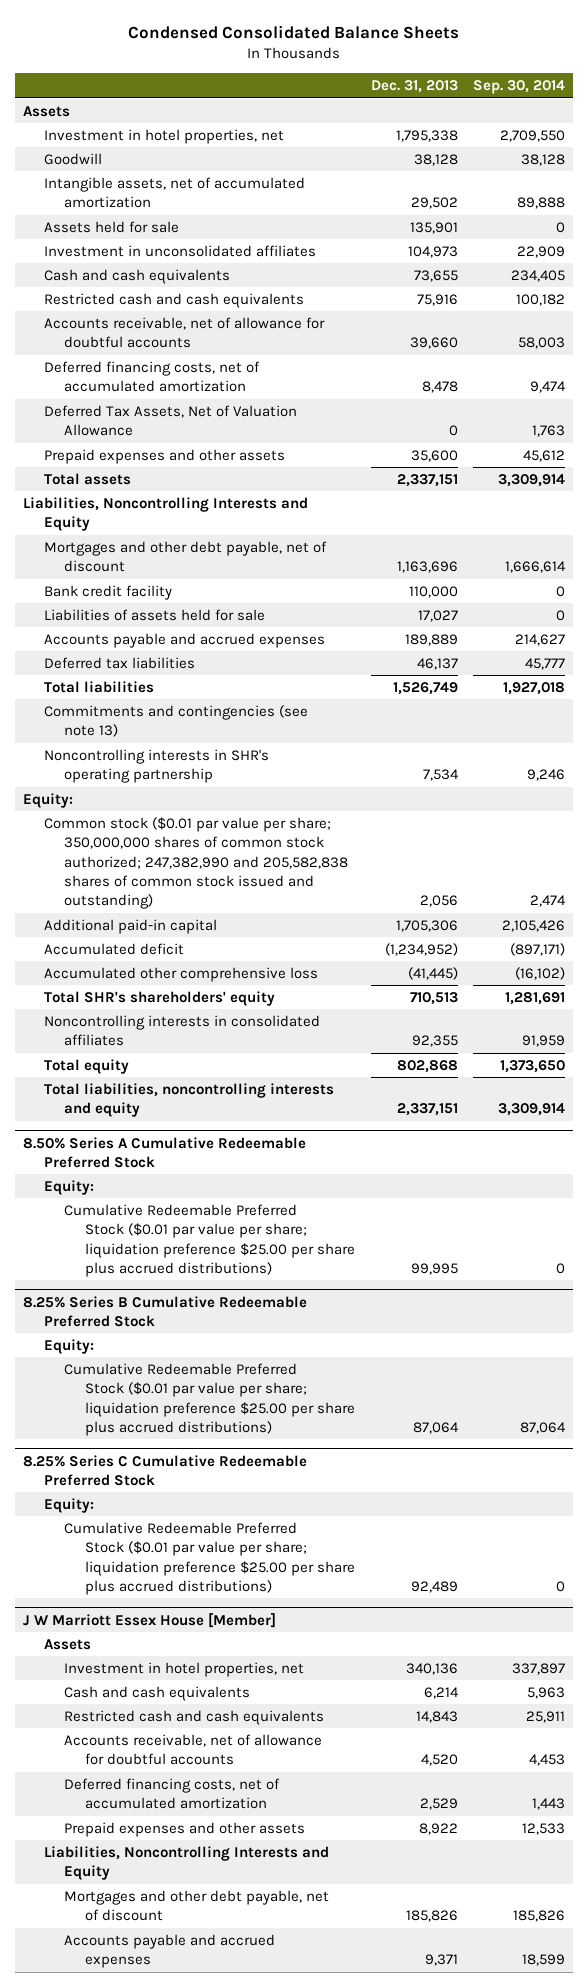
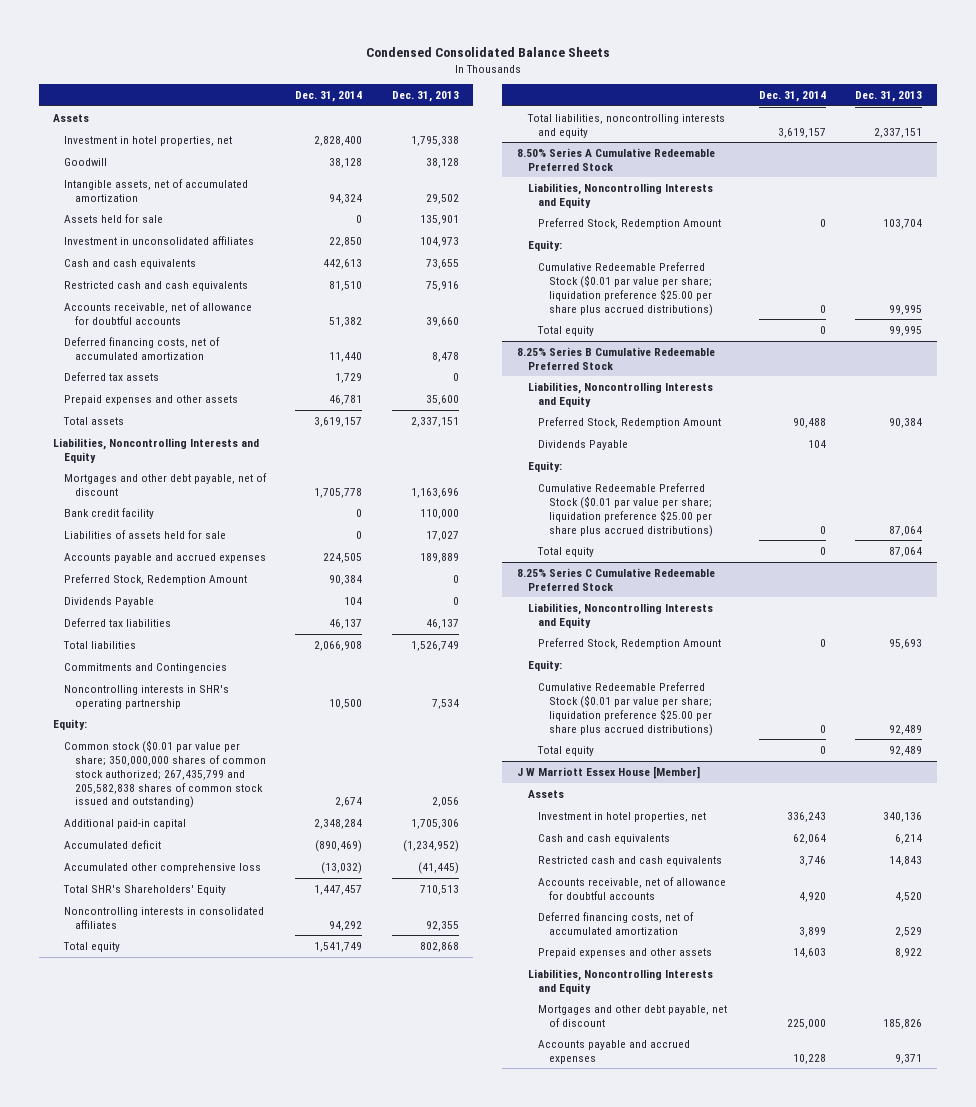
- | Dec. 31, 2013 | Sep. 30, 2014
+ | Dec. 31, 2014 | Dec. 31, 2013
- Deferred Tax Assets, Net of Valuation Allowance | 0 | 1,763
+ Deferred tax assets | 1,729 | 0
+ Preferred Stock, Redemption Amount | 90,384 | 0
+ Dividends Payable | 104 | 0
- Commitments and contingencies (see note 13)
+ Commitments and Contingencies
- Common stock ($0.01 par value per share; 350,000,000 shares of common stock authorized; 247,382,990 and 205,582,838 shares of common stock issued and outstanding) | 2,056 | 2,474
+ Common stock ($0.01 par value per share; 350,000,000 shares of common stock authorized; 267,435,799 and 205,582,838 shares of common stock issued and outstanding) | 2,674 | 2,056
- Total SHR's shareholders' equity | 710,513 | 1,281,691
+ Total SHR's Shareholders' Equity | 1,447,457 | 710,513
@ 8.50% Series A Cumulative Redeemable Preferred Stock
+ Liabilities, Noncontrolling Interests and Equity
+ Preferred Stock, Redemption Amount | 0 | 103,704
+ Total equity | 0 | 99,995
@ 8.25% Series B Cumulative Redeemable Preferred Stock
+ Liabilities, Noncontrolling Interests and Equity
+ Preferred Stock, Redemption Amount | 90,488 | 90,384
+ Dividends Payable | 104 |
+ Total equity | 0 | 87,064
@ 8.25% Series C Cumulative Redeemable Preferred Stock
+ Liabilities, Noncontrolling Interests and Equity
+ Preferred Stock, Redemption Amount | 0 | 95,693
+ Total equity | 0 | 92,489

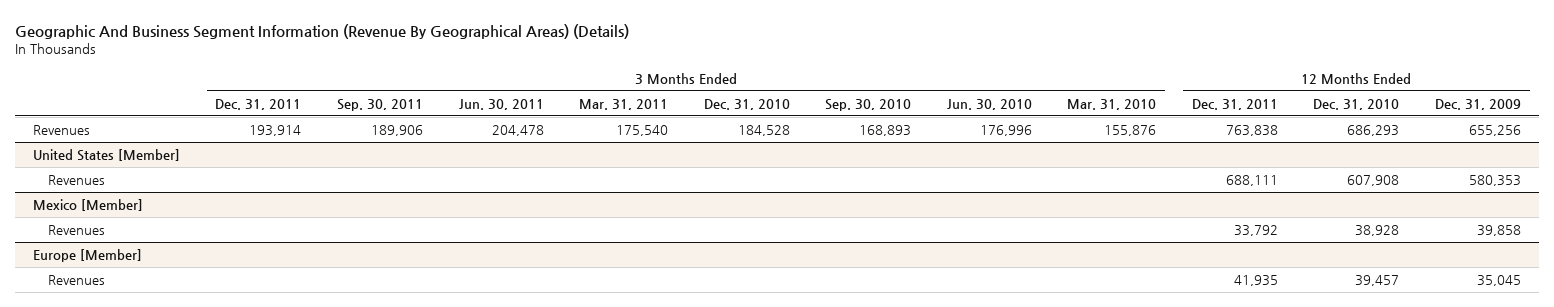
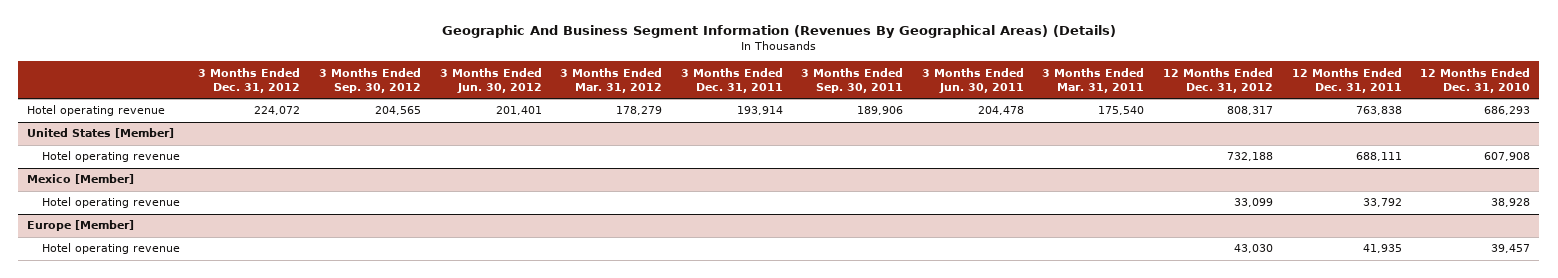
- Geographic And Business Segment Information (Revenue By Geographical Areas) (Details)
+ Geographic And Business Segment Information (Revenues By Geographical Areas) (Details)
- | 3 Months Ended Dec. 31, 2011 | 3 Months Ended Sep. 30, 2011 | 3 Months Ended Jun. 30, 2011 | 3 Months Ended Mar. 31, 2011 | 3 Months Ended Dec. 31, 2010 | 3 Months Ended Sep. 30, 2010 | 3 Months Ended Jun. 30, 2010 | 3 Months Ended Mar. 31, 2010 | 12 Months Ended Dec. 31, 2011 | 12 Months Ended Dec. 31, 2010 | 12 Months Ended Dec. 31, 2009
+ | 3 Months Ended Dec. 31, 2012 | 3 Months Ended Sep. 30, 2012 | 3 Months Ended Jun. 30, 2012 | 3 Months Ended Mar. 31, 2012 | 3 Months Ended Dec. 31, 2011 | 3 Months Ended Sep. 30, 2011 | 3 Months Ended Jun. 30, 2011 | 3 Months Ended Mar. 31, 2011 | 12 Months Ended Dec. 31, 2012 | 12 Months Ended Dec. 31, 2011 | 12 Months Ended Dec. 31, 2010
- Revenues | 193,914 | 189,906 | 204,478 | 175,540 | 184,528 | 168,893 | 176,996 | 155,876 | 763,838 | 686,293 | 655,256
+ Hotel operating revenue | 224,072 | 204,565 | 201,401 | 178,279 | 193,914 | 189,906 | 204,478 | 175,540 | 808,317 | 763,838 | 686,293
@ United States [Member]
- Revenues | | | | | | | | | 688,111 | 607,908 | 580,353
+ Hotel operating revenue | | | | | | | | | 732,188 | 688,111 | 607,908
@ Mexico [Member]
- Revenues | | | | | | | | | 33,792 | 38,928 | 39,858
+ Hotel operating revenue | | | | | | | | | 33,099 | 33,792 | 38,928
@ Europe [Member]
- Revenues | | | | | | | | | 41,935 | 39,457 | 35,045
+ Hotel operating revenue | | | | | | | | | 43,030 | 41,935 | 39,457

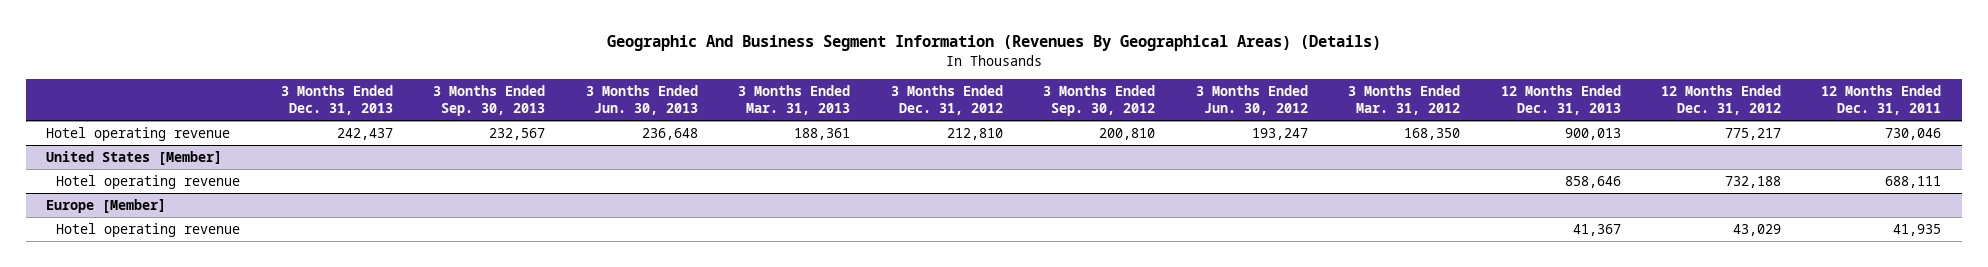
- | 3 Months Ended Dec. 31, 2012 | 3 Months Ended Sep. 30, 2012 | 3 Months Ended Jun. 30, 2012 | 3 Months Ended Mar. 31, 2012 | 3 Months Ended Dec. 31, 2011 | 3 Months Ended Sep. 30, 2011 | 3 Months Ended Jun. 30, 2011 | 3 Months Ended Mar. 31, 2011 | 12 Months Ended Dec. 31, 2012 | 12 Months Ended Dec. 31, 2011 | 12 Months Ended Dec. 31, 2010
+ | 3 Months Ended Dec. 31, 2013 | 3 Months Ended Sep. 30, 2013 | 3 Months Ended Jun. 30, 2013 | 3 Months Ended Mar. 31, 2013 | 3 Months Ended Dec. 31, 2012 | 3 Months Ended Sep. 30, 2012 | 3 Months Ended Jun. 30, 2012 | 3 Months Ended Mar. 31, 2012 | 12 Months Ended Dec. 31, 2013 | 12 Months Ended Dec. 31, 2012 | 12 Months Ended Dec. 31, 2011
- Hotel operating revenue | 224,072 | 204,565 | 201,401 | 178,279 | 193,914 | 189,906 | 204,478 | 175,540 | 808,317 | 763,838 | 686,293
+ Hotel operating revenue | 242,437 | 232,567 | 236,648 | 188,361 | 212,810 | 200,810 | 193,247 | 168,350 | 900,013 | 775,217 | 730,046
- Mexico [Member]
- Hotel operating revenue | | | | | | | | | 33,099 | 33,792 | 38,928
@ Europe [Member]
- Hotel operating revenue | | | | | | | | | 43,030 | 41,935 | 39,457
+ Hotel operating revenue | | | | | | | | | 41,367 | 43,029 | 41,935

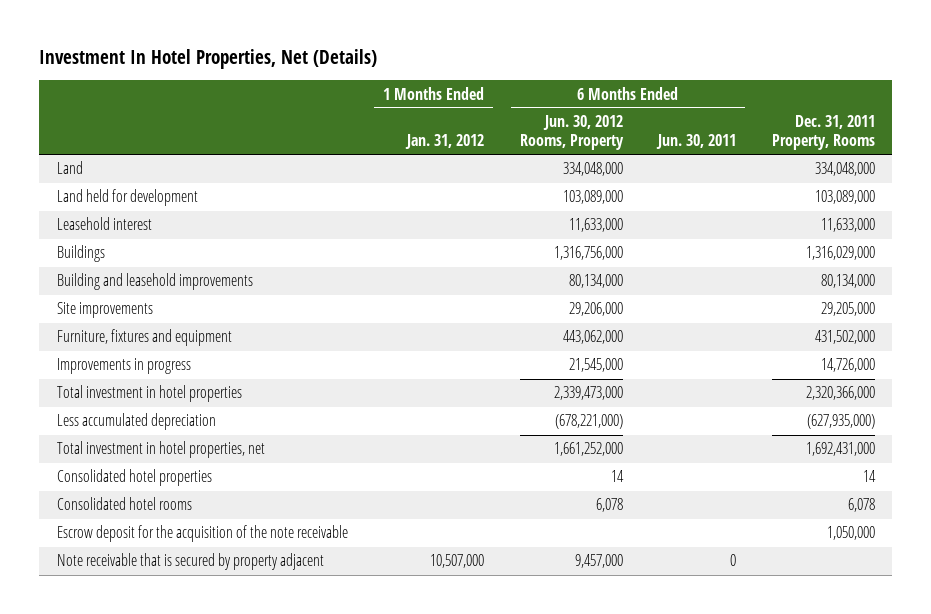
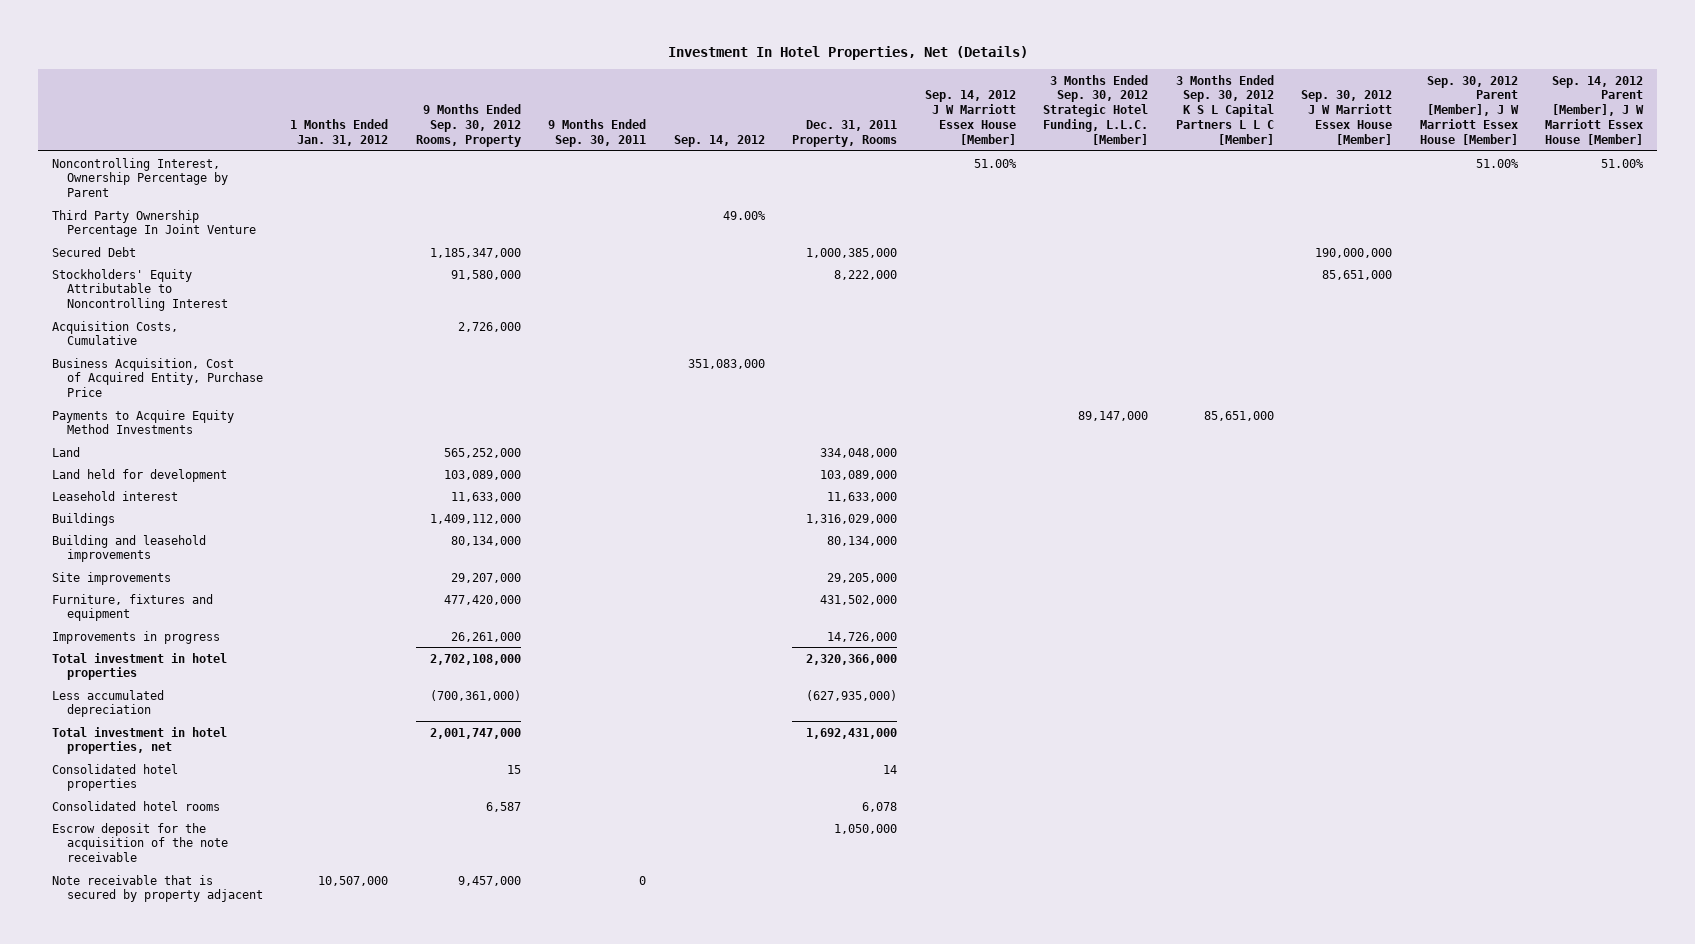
- | 1 Months Ended Jan. 31, 2012 | 6 Months Ended Jun. 30, 2012 Rooms, Property | 6 Months Ended Jun. 30, 2011 | Dec. 31, 2011 Property, Rooms
+ | 1 Months Ended Jan. 31, 2012 | 9 Months Ended Sep. 30, 2012 Rooms, Property | 9 Months Ended Sep. 30, 2011 | Sep. 14, 2012 | Dec. 31, 2011 Property, Rooms | Sep. 14, 2012 J W Marriott Essex House [Member] | 3 Months Ended Sep. 30, 2012 Strategic Hotel Funding, L.L.C. [Member] | 3 Months Ended Sep. 30, 2012 K S L Capital Partners L L C [Member] | Sep. 30, 2012 J W Marriott Essex House [Member] | Sep. 30, 2012 Parent [Member], J W Marriott Essex House [Member] | Sep. 14, 2012 Parent [Member], J W Marriott Essex House [Member]
+ Noncontrolling Interest, Ownership Percentage by Parent | | | | | | 51.00% | | | | 51.00% | 51.00%
+ Third Party Ownership Percentage In Joint Venture | | | | 49.00% | | | | | | |
+ Secured Debt | | 1,185,347,000 | | | 1,000,385,000 | | | | 190,000,000 | |
+ Stockholders' Equity Attributable to Noncontrolling Interest | | 91,580,000 | | | 8,222,000 | | | | 85,651,000 | |
+ Acquisition Costs, Cumulative | | 2,726,000 | | | | | | | | |
+ Business Acquisition, Cost of Acquired Entity, Purchase Price | | | | 351,083,000 | | | | | | |
+ Payments to Acquire Equity Method Investments | | | | | | | 89,147,000 | 85,651,000 | | |

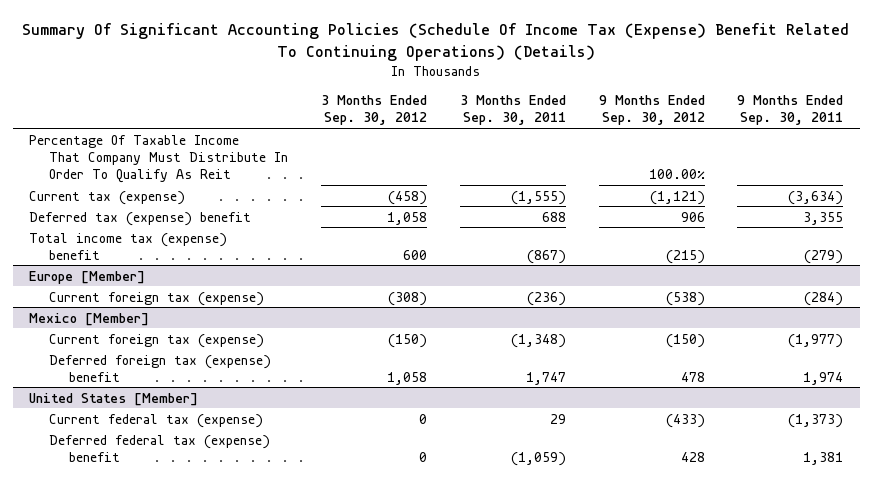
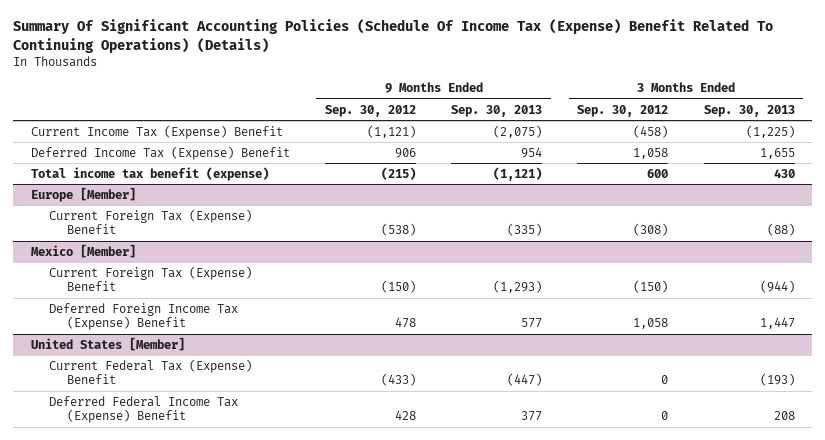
- | 3 Months Ended Sep. 30, 2012 | 3 Months Ended Sep. 30, 2011 | 9 Months Ended Sep. 30, 2012 | 9 Months Ended Sep. 30, 2011
+ | 9 Months Ended Sep. 30, 2012 | 9 Months Ended Sep. 30, 2013 | 3 Months Ended Sep. 30, 2012 | 3 Months Ended Sep. 30, 2013
- Percentage Of Taxable Income That Company Must Distribute In Order To Qualify As Reit | | | 100.00% |
- Current tax (expense) | (458) | (1,555) | (1,121) | (3,634)
- Deferred tax (expense) benefit | 1,058 | 688 | 906 | 3,355
- Total income tax (expense) benefit | 600 | (867) | (215) | (279)
+ Current Income Tax (Expense) Benefit | (1,121) | (2,075) | (458) | (1,225)
+ Deferred Income Tax (Expense) Benefit | 906 | 954 | 1,058 | 1,655
+ Total income tax benefit (expense) | (215) | (1,121) | 600 | 430
@ Europe [Member]
- Current foreign tax (expense) | (308) | (236) | (538) | (284)
+ Current Foreign Tax (Expense) Benefit | (538) | (335) | (308) | (88)
@ Mexico [Member]
- Current foreign tax (expense) | (150) | (1,348) | (150) | (1,977)
- Deferred foreign tax (expense) benefit | 1,058 | 1,747 | 478 | 1,974
+ Current Foreign Tax (Expense) Benefit | (150) | (1,293) | (150) | (944)
+ Deferred Foreign Income Tax (Expense) Benefit | 478 | 577 | 1,058 | 1,447
@ United States [Member]
- Current federal tax (expense) | 0 | 29 | (433) | (1,373)
- Deferred federal tax (expense) benefit | 0 | (1,059) | 428 | 1,381
+ Current Federal Tax (Expense) Benefit | (433) | (447) | 0 | (193)
+ Deferred Federal Income Tax (Expense) Benefit | 428 | 377 | 0 | 208

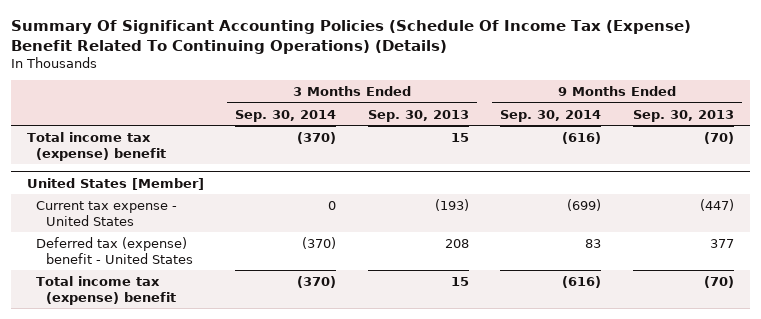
- | 9 Months Ended Sep. 30, 2012 | 9 Months Ended Sep. 30, 2013 | 3 Months Ended Sep. 30, 2012 | 3 Months Ended Sep. 30, 2013
+ | 3 Months Ended Sep. 30, 2014 | 3 Months Ended Sep. 30, 2013 | 9 Months Ended Sep. 30, 2014 | 9 Months Ended Sep. 30, 2013
- Current Income Tax (Expense) Benefit | (1,121) | (2,075) | (458) | (1,225)
- Deferred Income Tax (Expense) Benefit | 906 | 954 | 1,058 | 1,655
- Total income tax benefit (expense) | (215) | (1,121) | 600 | 430
- Europe [Member]
- Current Foreign Tax (Expense) Benefit | (538) | (335) | (308) | (88)
- Mexico [Member]
- Current Foreign Tax (Expense) Benefit | (150) | (1,293) | (150) | (944)
- Deferred Foreign Income Tax (Expense) Benefit | 478 | 577 | 1,058 | 1,447
+ Total income tax (expense) benefit | (370) | 15 | (616) | (70)
@ United States [Member]
- Current Federal Tax (Expense) Benefit | (433) | (447) | 0 | (193)
- Deferred Federal Income Tax (Expense) Benefit | 428 | 377 | 0 | 208
+ Current tax expense - United States | 0 | (193) | (699) | (447)
+ Deferred tax (expense) benefit - United States | (370) | 208 | 83 | 377
+ Total income tax (expense) benefit | (370) | 15 | (616) | (70)

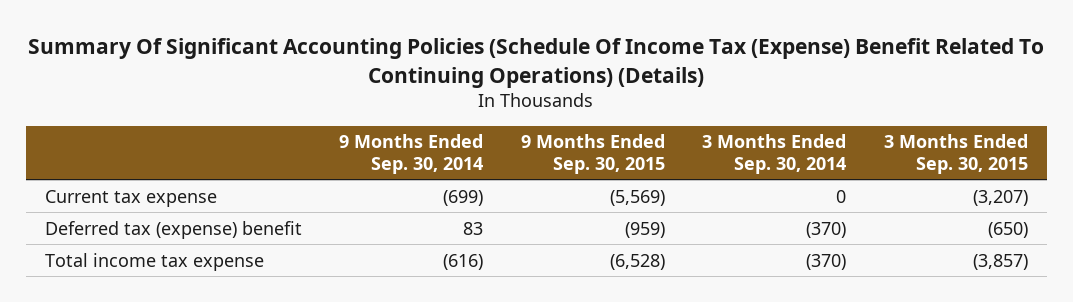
- | 3 Months Ended Sep. 30, 2014 | 3 Months Ended Sep. 30, 2013 | 9 Months Ended Sep. 30, 2014 | 9 Months Ended Sep. 30, 2013
+ | 9 Months Ended Sep. 30, 2014 | 9 Months Ended Sep. 30, 2015 | 3 Months Ended Sep. 30, 2014 | 3 Months Ended Sep. 30, 2015
- Total income tax (expense) benefit | (370) | 15 | (616) | (70)
- United States [Member]
- Current tax expense - United States | 0 | (193) | (699) | (447)
- Deferred tax (expense) benefit - United States | (370) | 208 | 83 | 377
- Total income tax (expense) benefit | (370) | 15 | (616) | (70)
+ Current tax expense | (699) | (5,569) | 0 | (3,207)
+ Deferred tax (expense) benefit | 83 | (959) | (370) | (650)
+ Total income tax expense | (616) | (6,528) | (370) | (3,857)

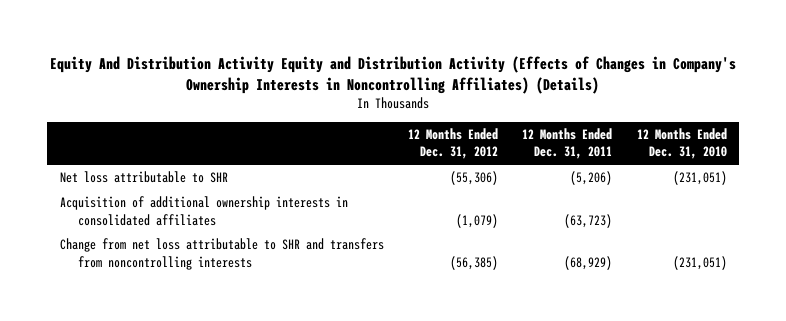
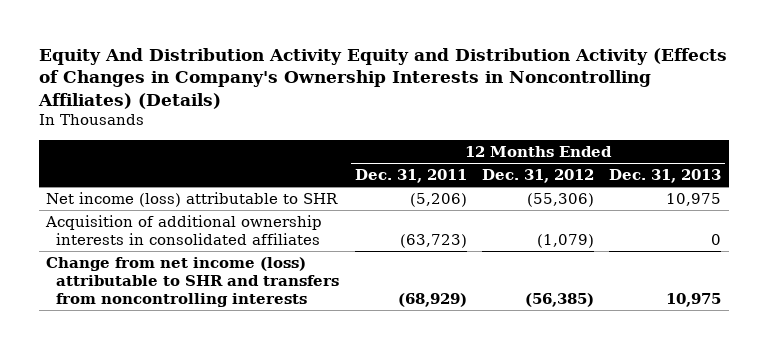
- | 12 Months Ended Dec. 31, 2012 | 12 Months Ended Dec. 31, 2011 | 12 Months Ended Dec. 31, 2010
+ | 12 Months Ended Dec. 31, 2011 | 12 Months Ended Dec. 31, 2012 | 12 Months Ended Dec. 31, 2013
- Net loss attributable to SHR | (55,306) | (5,206) | (231,051)
+ Net income (loss) attributable to SHR | (5,206) | (55,306) | 10,975
- Change from net loss attributable to SHR and transfers from noncontrolling interests | (56,385) | (68,929) | (231,051)
+ Change from net income (loss) attributable to SHR and transfers from noncontrolling interests | (68,929) | (56,385) | 10,975

